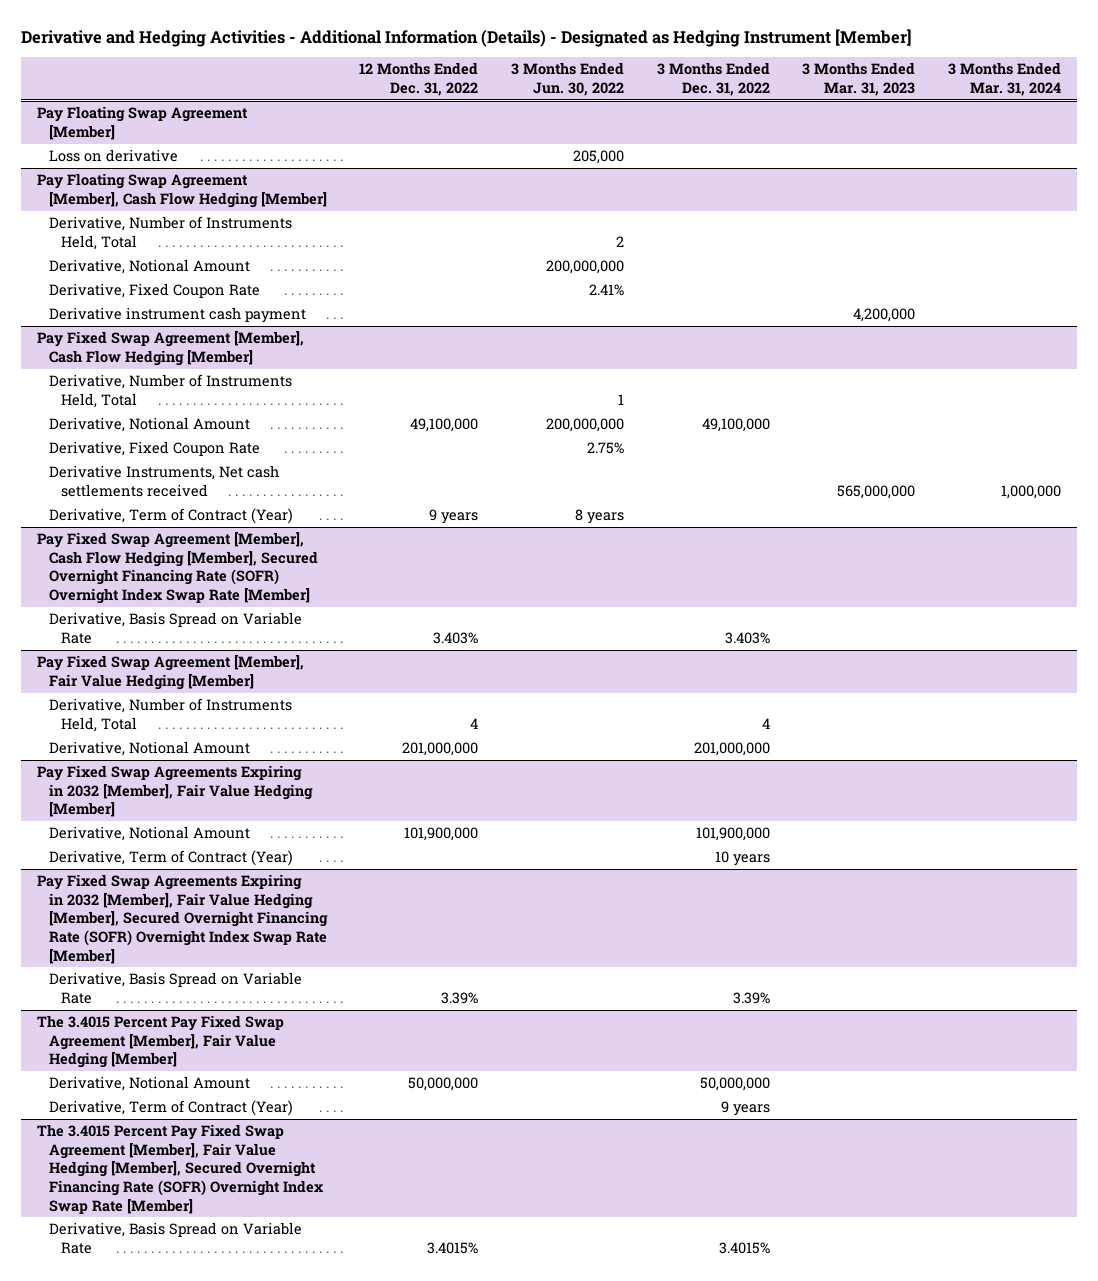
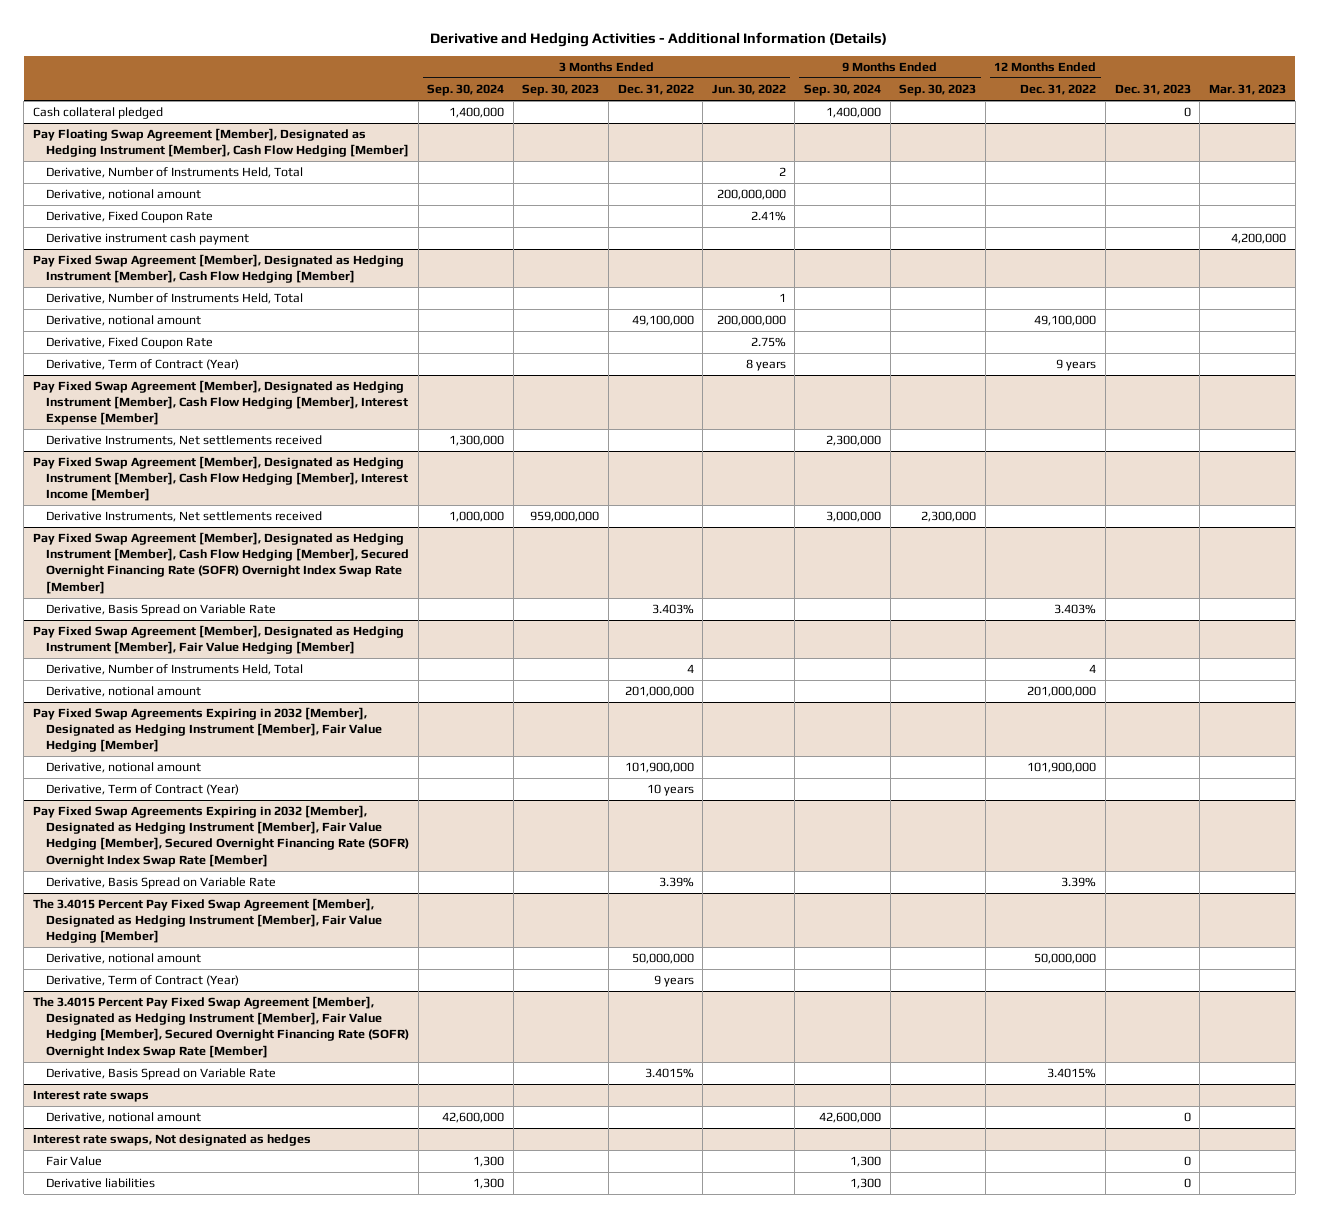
- Derivative and Hedging Activities - Additional Information (Details) - Designated as Hedging Instrument [Member]
+ Derivative and Hedging Activities - Additional Information (Details)
- | 12 Months Ended Dec. 31, 2022 | 3 Months Ended Jun. 30, 2022 | 3 Months Ended Dec. 31, 2022 | 3 Months Ended Mar. 31, 2023 | 3 Months Ended Mar. 31, 2024
+ | 3 Months Ended Sep. 30, 2024 | 3 Months Ended Sep. 30, 2023 | 3 Months Ended Dec. 31, 2022 | 3 Months Ended Jun. 30, 2022 | 9 Months Ended Sep. 30, 2024 | 9 Months Ended Sep. 30, 2023 | 12 Months Ended Dec. 31, 2022 | Dec. 31, 2023 | Mar. 31, 2023
- Pay Floating Swap Agreement [Member]
- Loss on derivative | | 205,000 | | |
- Pay Floating Swap Agreement [Member], Cash Flow Hedging [Member]
+ Cash collateral pledged | 1,400,000 | | | | 1,400,000 | | | 0 |
+ Pay Floating Swap Agreement [Member], Designated as Hedging Instrument [Member], Cash Flow Hedging [Member]
- Derivative, Notional Amount | | 200,000,000 | | |
+ Derivative, notional amount | | | | 200,000,000 | | | | |
- Pay Fixed Swap Agreement [Member], Cash Flow Hedging [Member]
+ Pay Fixed Swap Agreement [Member], Designated as Hedging Instrument [Member], Cash Flow Hedging [Member]
- Derivative, Notional Amount | 49,100,000 | 200,000,000 | 49,100,000 | |
+ Derivative, notional amount | | | 49,100,000 | 200,000,000 | | | 49,100,000 | |
- Derivative Instruments, Net cash settlements received | | | | 565,000,000 | 1,000,000
- Pay Fixed Swap Agreement [Member], Cash Flow Hedging [Member], Secured Overnight Financing Rate (SOFR) Overnight Index Swap Rate [Member]
+ Pay Fixed Swap Agreement [Member], Designated as Hedging Instrument [Member], Cash Flow Hedging [Member], Interest Expense [Member]
+ Derivative Instruments, Net settlements received | 1,300,000 | | | | 2,300,000 | | | |
+ Pay Fixed Swap Agreement [Member], Designated as Hedging Instrument [Member], Cash Flow Hedging [Member], Interest Income [Member]
+ Derivative Instruments, Net settlements received | 1,000,000 | 959,000,000 | | | 3,000,000 | 2,300,000 | | |
+ Pay Fixed Swap Agreement [Member], Designated as Hedging Instrument [Member], Cash Flow Hedging [Member], Secured Overnight Financing Rate (SOFR) Overnight Index Swap Rate [Member]
- Pay Fixed Swap Agreement [Member], Fair Value Hedging [Member]
+ Pay Fixed Swap Agreement [Member], Designated as Hedging Instrument [Member], Fair Value Hedging [Member]
- Derivative, Notional Amount | 201,000,000 | | 201,000,000 | |
- Pay Fixed Swap Agreements Expiring in 2032 [Member], Fair Value Hedging [Member]
- Derivative, Notional Amount | 101,900,000 | | 101,900,000 | |
+ Derivative, notional amount | | | 201,000,000 | | | | 201,000,000 | |
+ Pay Fixed Swap Agreements Expiring in 2032 [Member], Designated as Hedging Instrument [Member], Fair Value Hedging [Member]
+ Derivative, notional amount | | | 101,900,000 | | | | 101,900,000 | |
- Pay Fixed Swap Agreements Expiring in 2032 [Member], Fair Value Hedging [Member], Secured Overnight Financing Rate (SOFR) Overnight Index Swap Rate [Member]
+ Pay Fixed Swap Agreements Expiring in 2032 [Member], Designated as Hedging Instrument [Member], Fair Value Hedging [Member], Secured Overnight Financing Rate (SOFR) Overnight Index Swap Rate [Member]
- The 3.4015 Percent Pay Fixed Swap Agreement [Member], Fair Value Hedging [Member]
- Derivative, Notional Amount | 50,000,000 | | 50,000,000 | |
+ The 3.4015 Percent Pay Fixed Swap Agreement [Member], Designated as Hedging Instrument [Member], Fair Value Hedging [Member]
+ Derivative, notional amount | | | 50,000,000 | | | | 50,000,000 | |
- The 3.4015 Percent Pay Fixed Swap Agreement [Member], Fair Value Hedging [Member], Secured Overnight Financing Rate (SOFR) Overnight Index Swap Rate [Member]
+ The 3.4015 Percent Pay Fixed Swap Agreement [Member], Designated as Hedging Instrument [Member], Fair Value Hedging [Member], Secured Overnight Financing Rate (SOFR) Overnight Index Swap Rate [Member]
+ Interest rate swaps
+ Derivative, notional amount | 42,600,000 | | | | 42,600,000 | | | 0 |
+ Interest rate swaps, Not designated as hedges
+ Fair Value | 1,300 | | | | 1,300 | | | 0 |
+ Derivative liabilities | 1,300 | | | | 1,300 | | | 0 |

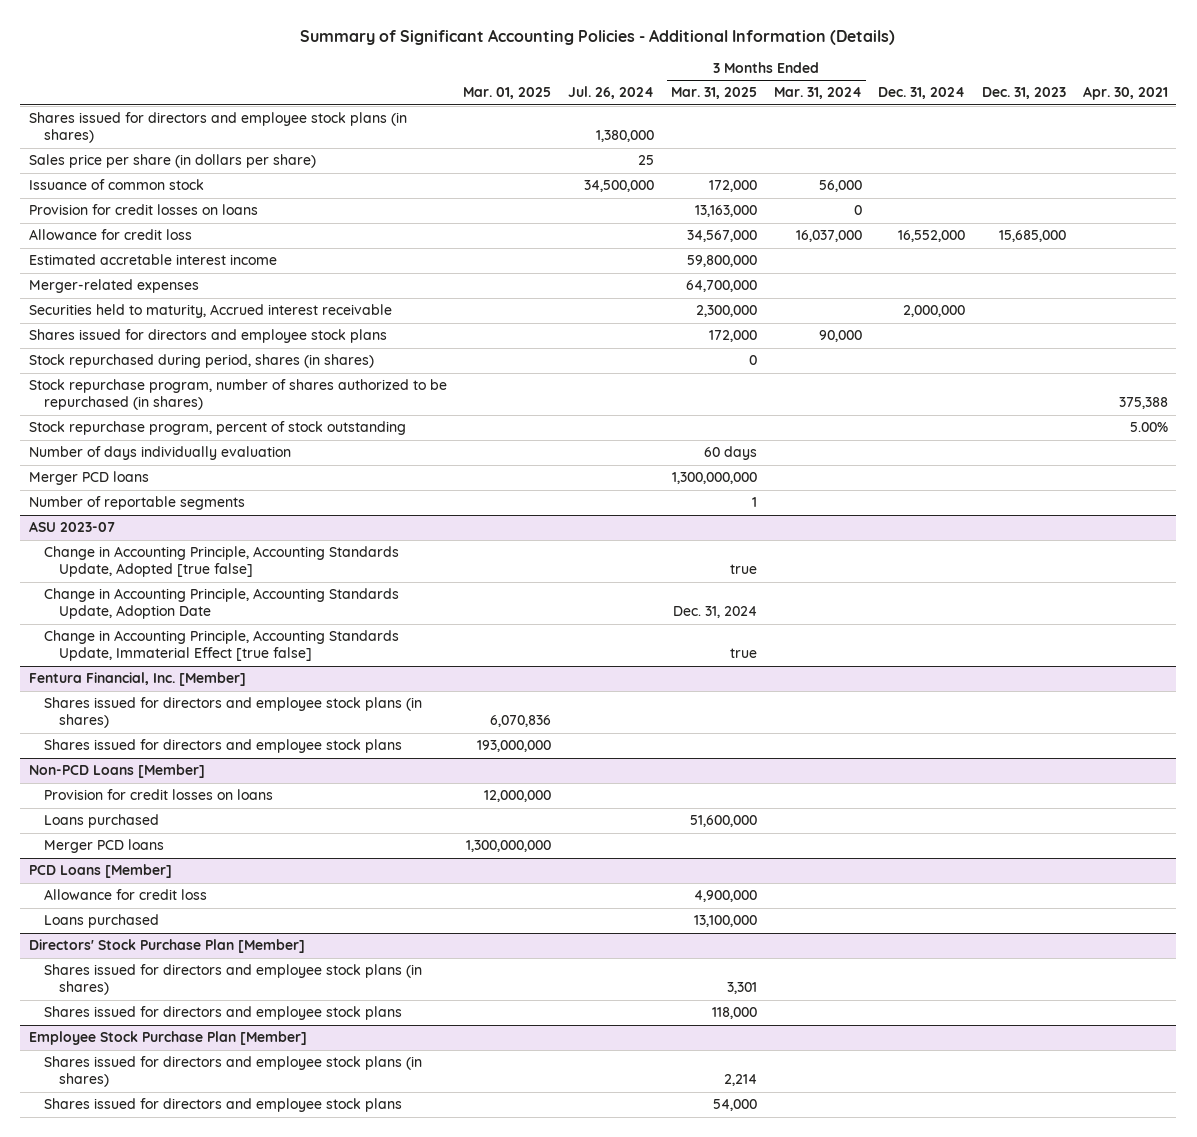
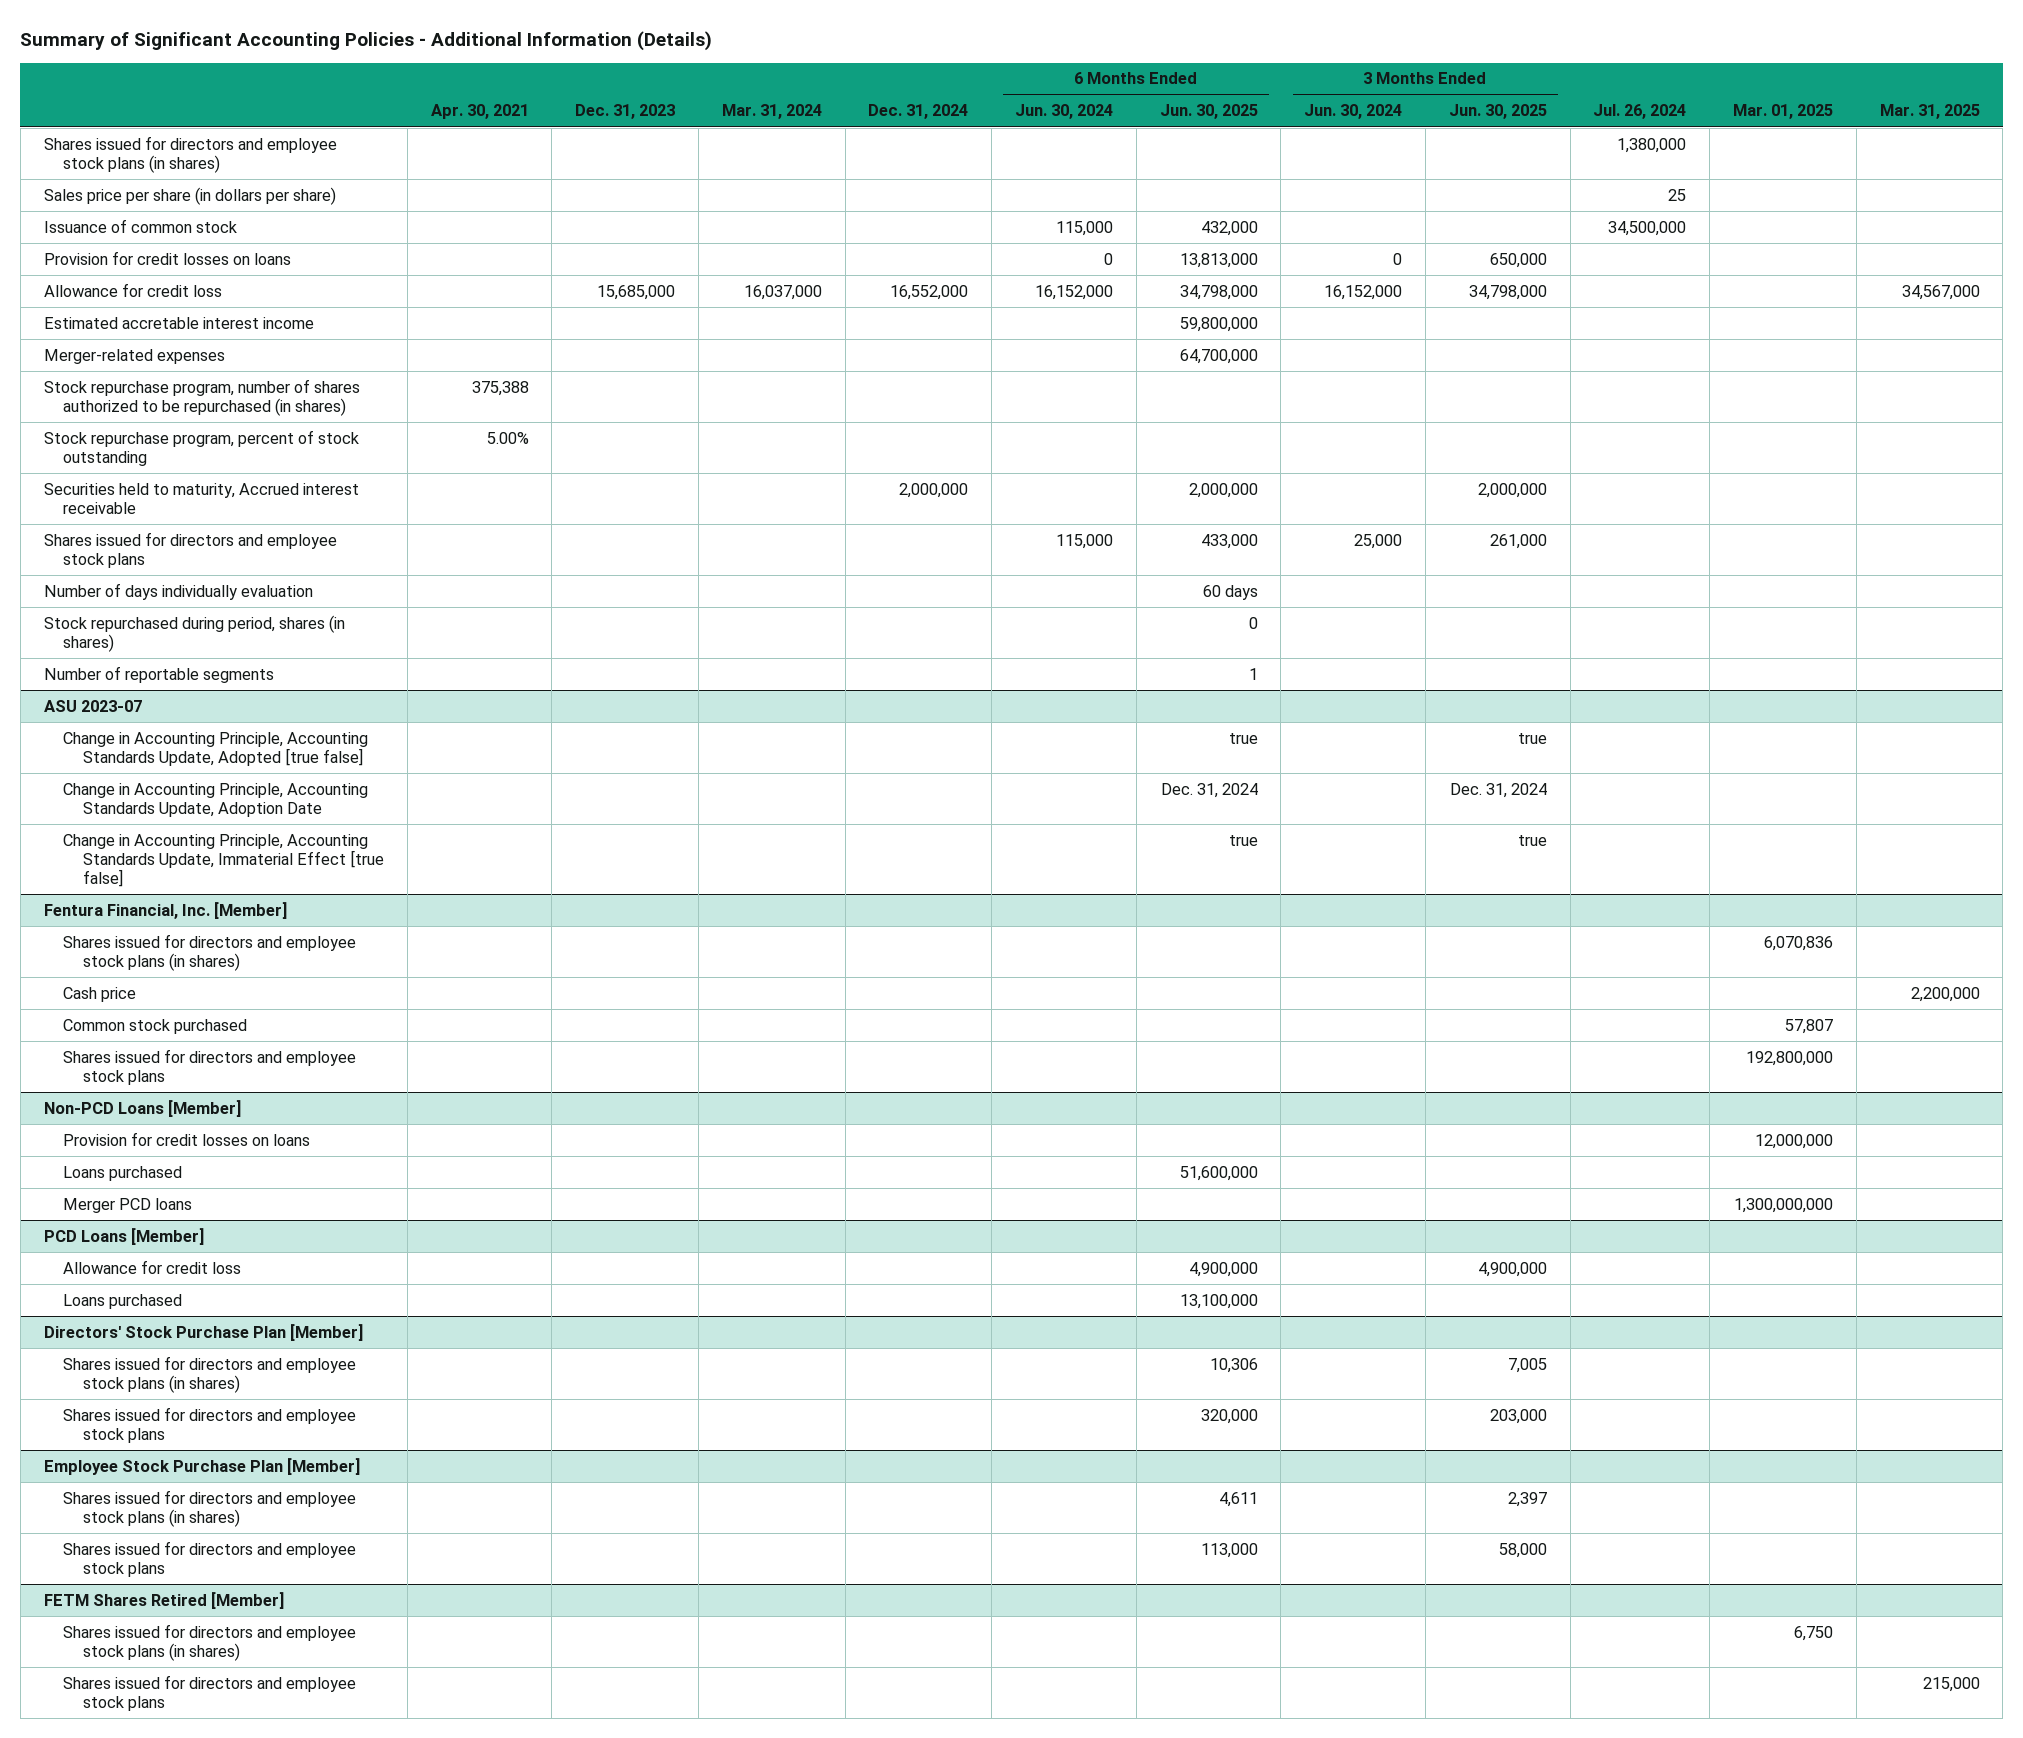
- | Mar. 01, 2025 | Jul. 26, 2024 | 3 Months Ended Mar. 31, 2025 | 3 Months Ended Mar. 31, 2024 | Dec. 31, 2024 | Dec. 31, 2023 | Apr. 30, 2021
+ | Apr. 30, 2021 | Dec. 31, 2023 | Mar. 31, 2024 | Dec. 31, 2024 | 6 Months Ended Jun. 30, 2024 | 6 Months Ended Jun. 30, 2025 | 3 Months Ended Jun. 30, 2024 | 3 Months Ended Jun. 30, 2025 | Jul. 26, 2024 | Mar. 01, 2025 | Mar. 31, 2025
moved down: Securities held to maturity, Accrued interest receivable | | | | 2,000,000 | | 2,000,000 | | 2,000,000 | | |
moved down: Shares issued for directors and employee stock plans | | | | | 115,000 | 433,000 | 25,000 | 261,000 | | |
- Merger PCD loans | | | 1,300,000,000 | | | |
moved down: Stock repurchased during period, shares (in shares) | | | | | | 0 | | | | |
@ Fentura Financial, Inc. [Member]
- Shares issued for directors and employee stock plans | 193,000,000 | | | | | |
+ Cash price | | | | | | | | | | | 2,200,000
+ Common stock purchased | | | | | | | | | | 57,807 |
+ Shares issued for directors and employee stock plans | | | | | | | | | | 192,800,000 |
+ FETM Shares Retired [Member]
+ Shares issued for directors and employee stock plans (in shares) | | | | | | | | | | 6,750 |
+ Shares issued for directors and employee stock plans | | | | | | | | | | | 215,000

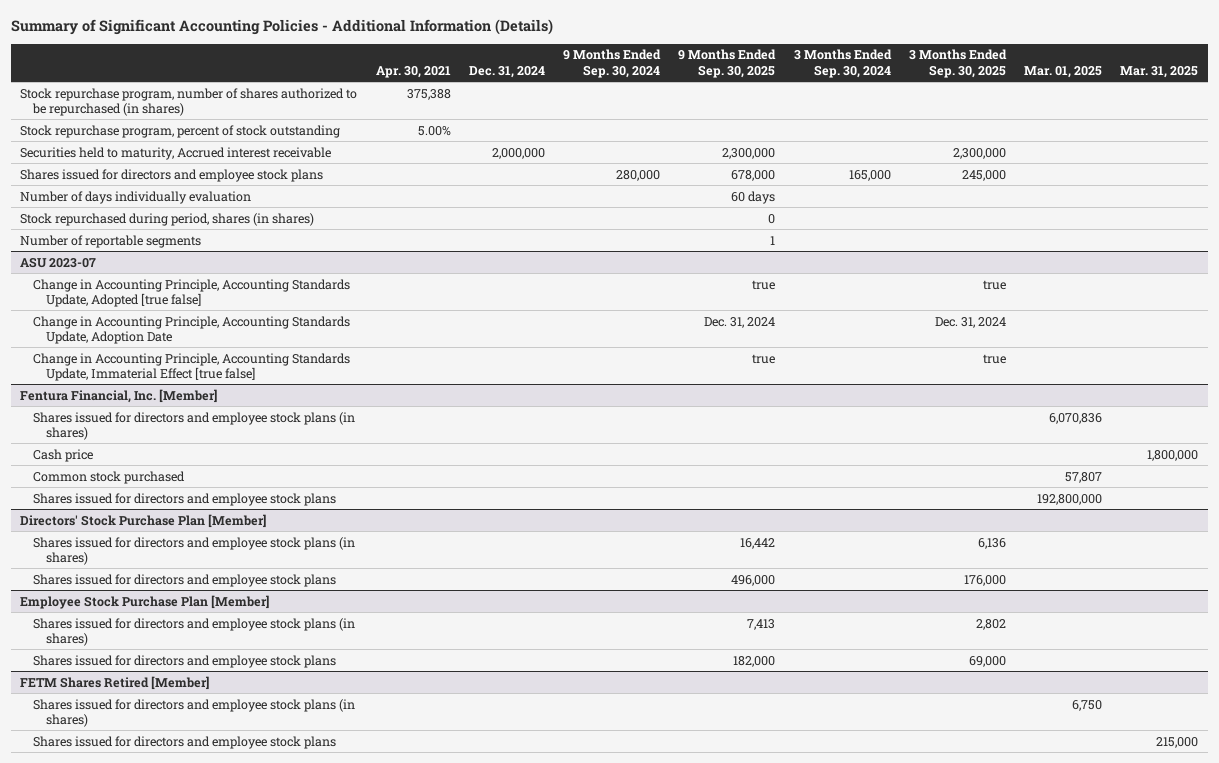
- | Apr. 30, 2021 | Dec. 31, 2023 | Mar. 31, 2024 | Dec. 31, 2024 | 6 Months Ended Jun. 30, 2024 | 6 Months Ended Jun. 30, 2025 | 3 Months Ended Jun. 30, 2024 | 3 Months Ended Jun. 30, 2025 | Jul. 26, 2024 | Mar. 01, 2025 | Mar. 31, 2025
+ | Apr. 30, 2021 | Dec. 31, 2024 | 9 Months Ended Sep. 30, 2024 | 9 Months Ended Sep. 30, 2025 | 3 Months Ended Sep. 30, 2024 | 3 Months Ended Sep. 30, 2025 | Mar. 01, 2025 | Mar. 31, 2025
- Shares issued for directors and employee stock plans (in shares) | | | | | | | | | 1,380,000 | |
- Sales price per share (in dollars per share) | | | | | | | | | 25 | |
- Issuance of common stock | | | | | 115,000 | 432,000 | | | 34,500,000 | |
- Provision for credit losses on loans | | | | | 0 | 13,813,000 | 0 | 650,000 | | |
- Allowance for credit loss | | 15,685,000 | 16,037,000 | 16,552,000 | 16,152,000 | 34,798,000 | 16,152,000 | 34,798,000 | | | 34,567,000
- Estimated accretable interest income | | | | | | 59,800,000 | | | | |
- Merger-related expenses | | | | | | 64,700,000 | | | | |
@ Fentura Financial, Inc. [Member]
- Cash price | | | | | | | | | | | 2,200,000
+ Cash price | | | | | | | | 1,800,000
- Non-PCD Loans [Member]
- Provision for credit losses on loans | | | | | | | | | | 12,000,000 |
- Loans purchased | | | | | | 51,600,000 | | | | |
- Merger PCD loans | | | | | | | | | | 1,300,000,000 |
- PCD Loans [Member]
- Allowance for credit loss | | | | | | 4,900,000 | | 4,900,000 | | |
- Loans purchased | | | | | | 13,100,000 | | | | |

